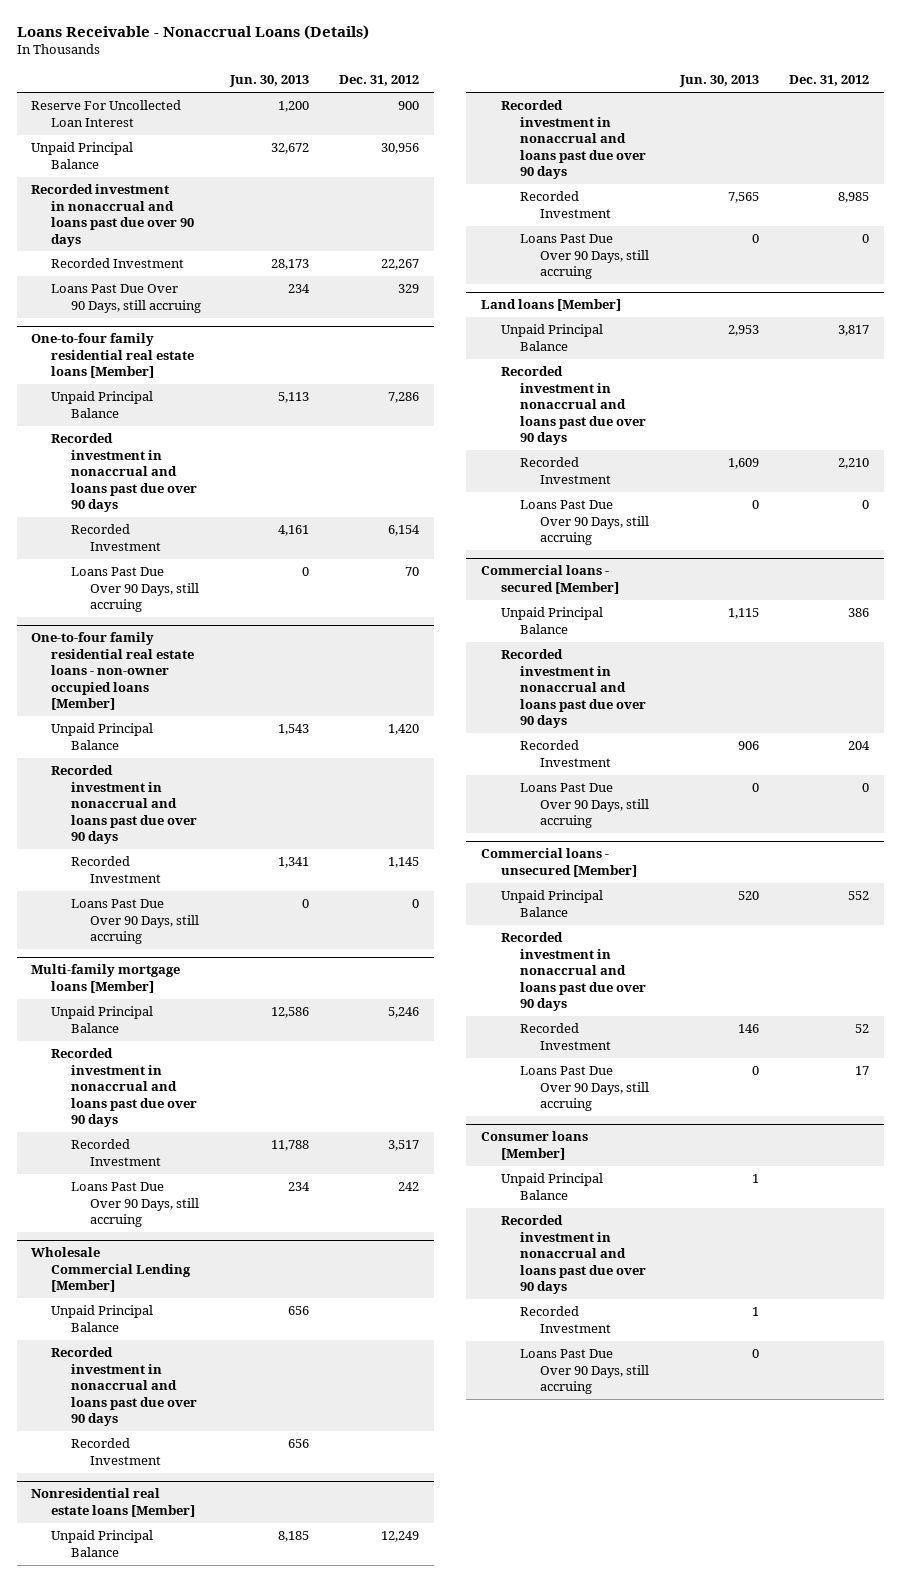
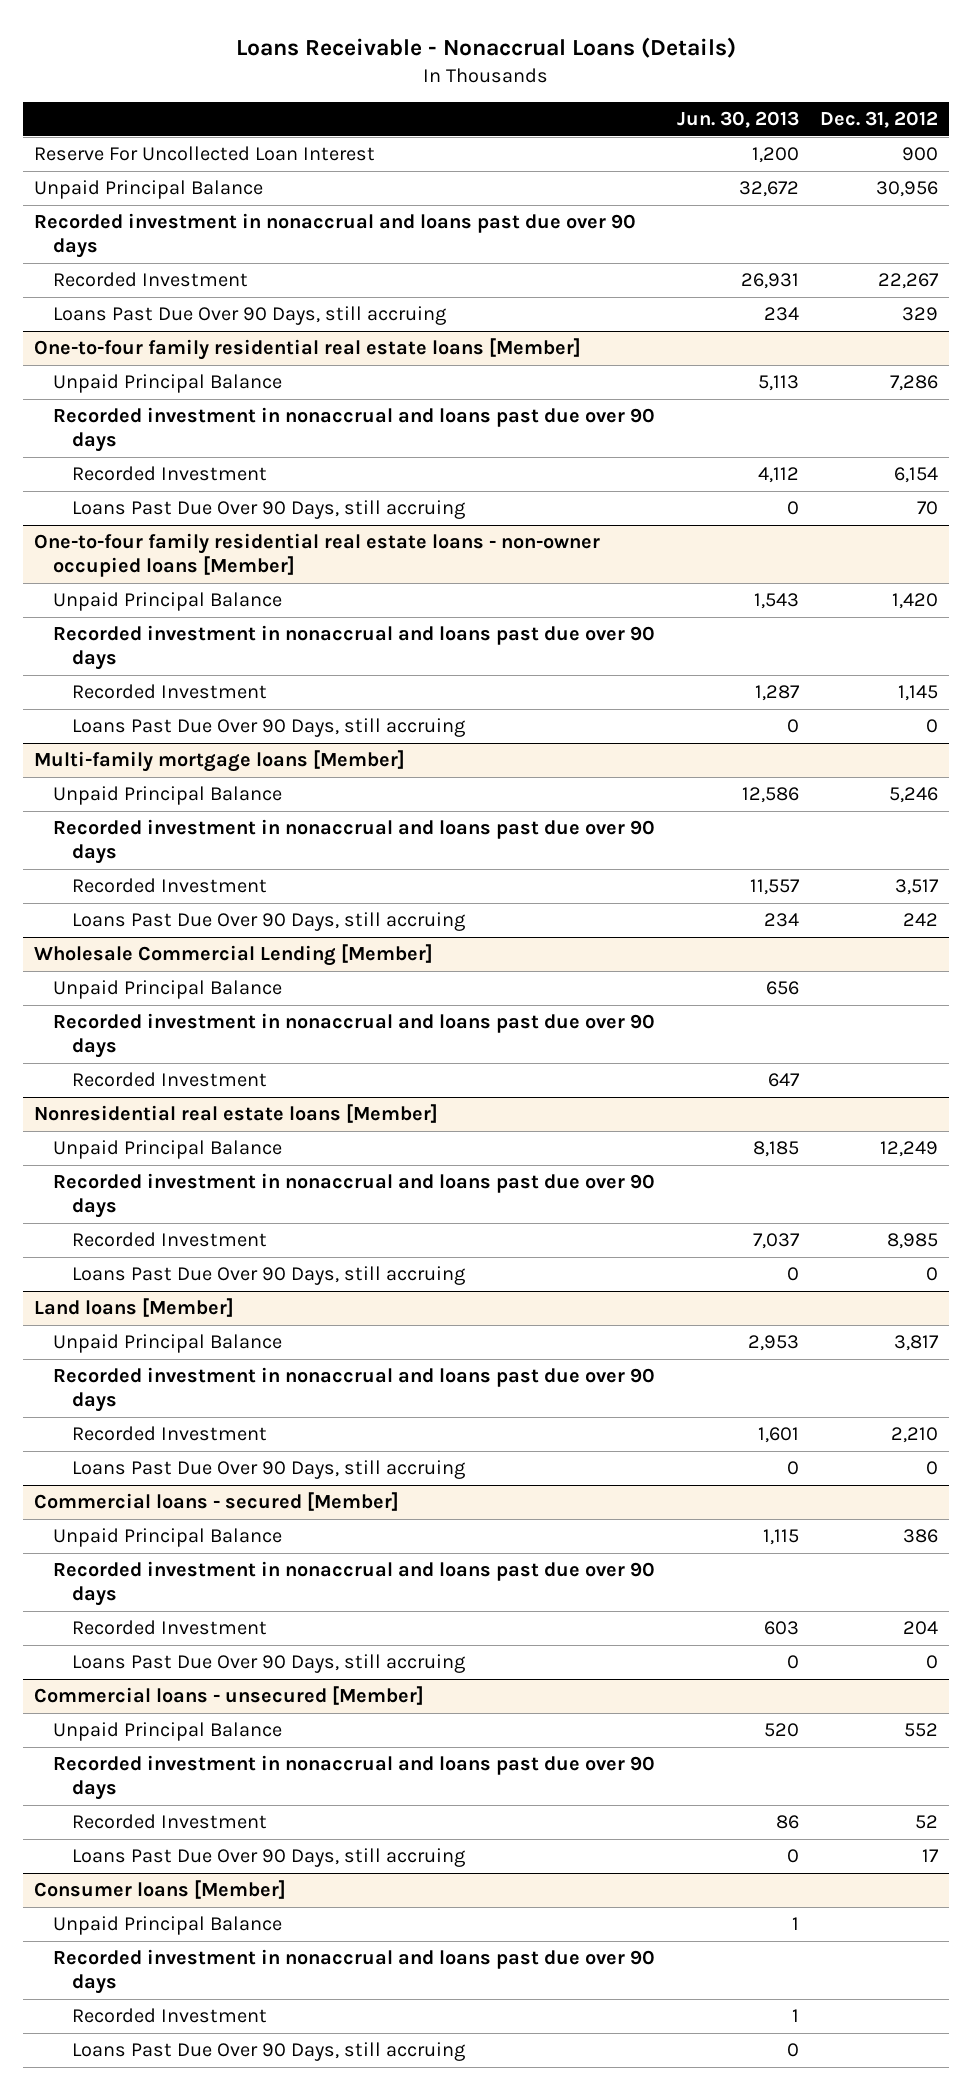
- Recorded Investment | 28,173 | 22,267
+ Recorded Investment | 26,931 | 22,267
@ One-to-four family residential real estate loans [Member]
- Recorded Investment | 4,161 | 6,154
+ Recorded Investment | 4,112 | 6,154
@ One-to-four family residential real estate loans - non-owner occupied loans [Member]
- Recorded Investment | 1,341 | 1,145
+ Recorded Investment | 1,287 | 1,145
@ Multi-family mortgage loans [Member]
- Recorded Investment | 11,788 | 3,517
+ Recorded Investment | 11,557 | 3,517
@ Wholesale Commercial Lending [Member]
- Recorded Investment | 656 |
+ Recorded Investment | 647 |
@ Nonresidential real estate loans [Member]
- Recorded Investment | 7,565 | 8,985
+ Recorded Investment | 7,037 | 8,985
@ Land loans [Member]
- Recorded Investment | 1,609 | 2,210
+ Recorded Investment | 1,601 | 2,210
@ Commercial loans - secured [Member]
- Recorded Investment | 906 | 204
+ Recorded Investment | 603 | 204
@ Commercial loans - unsecured [Member]
- Recorded Investment | 146 | 52
+ Recorded Investment | 86 | 52

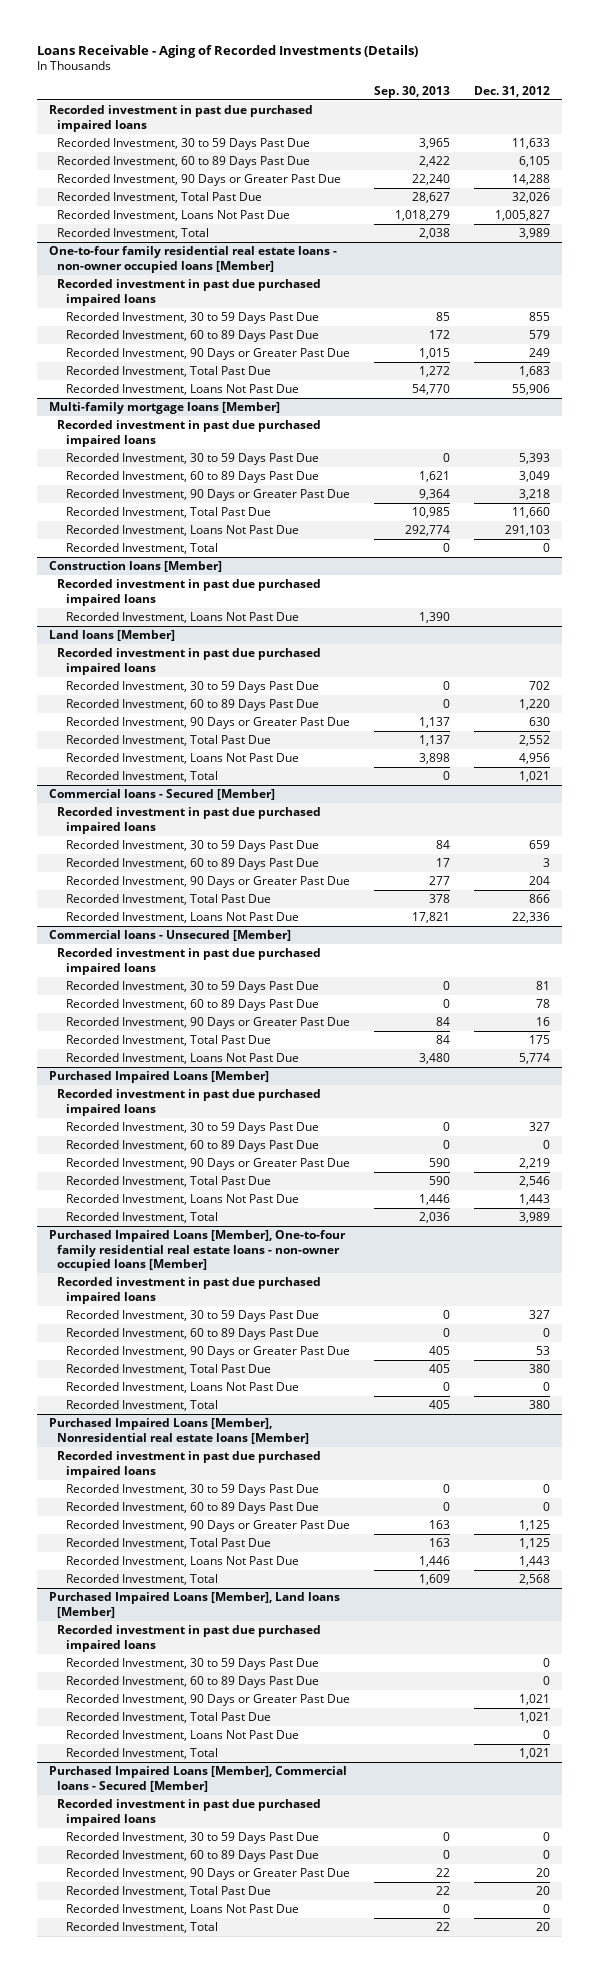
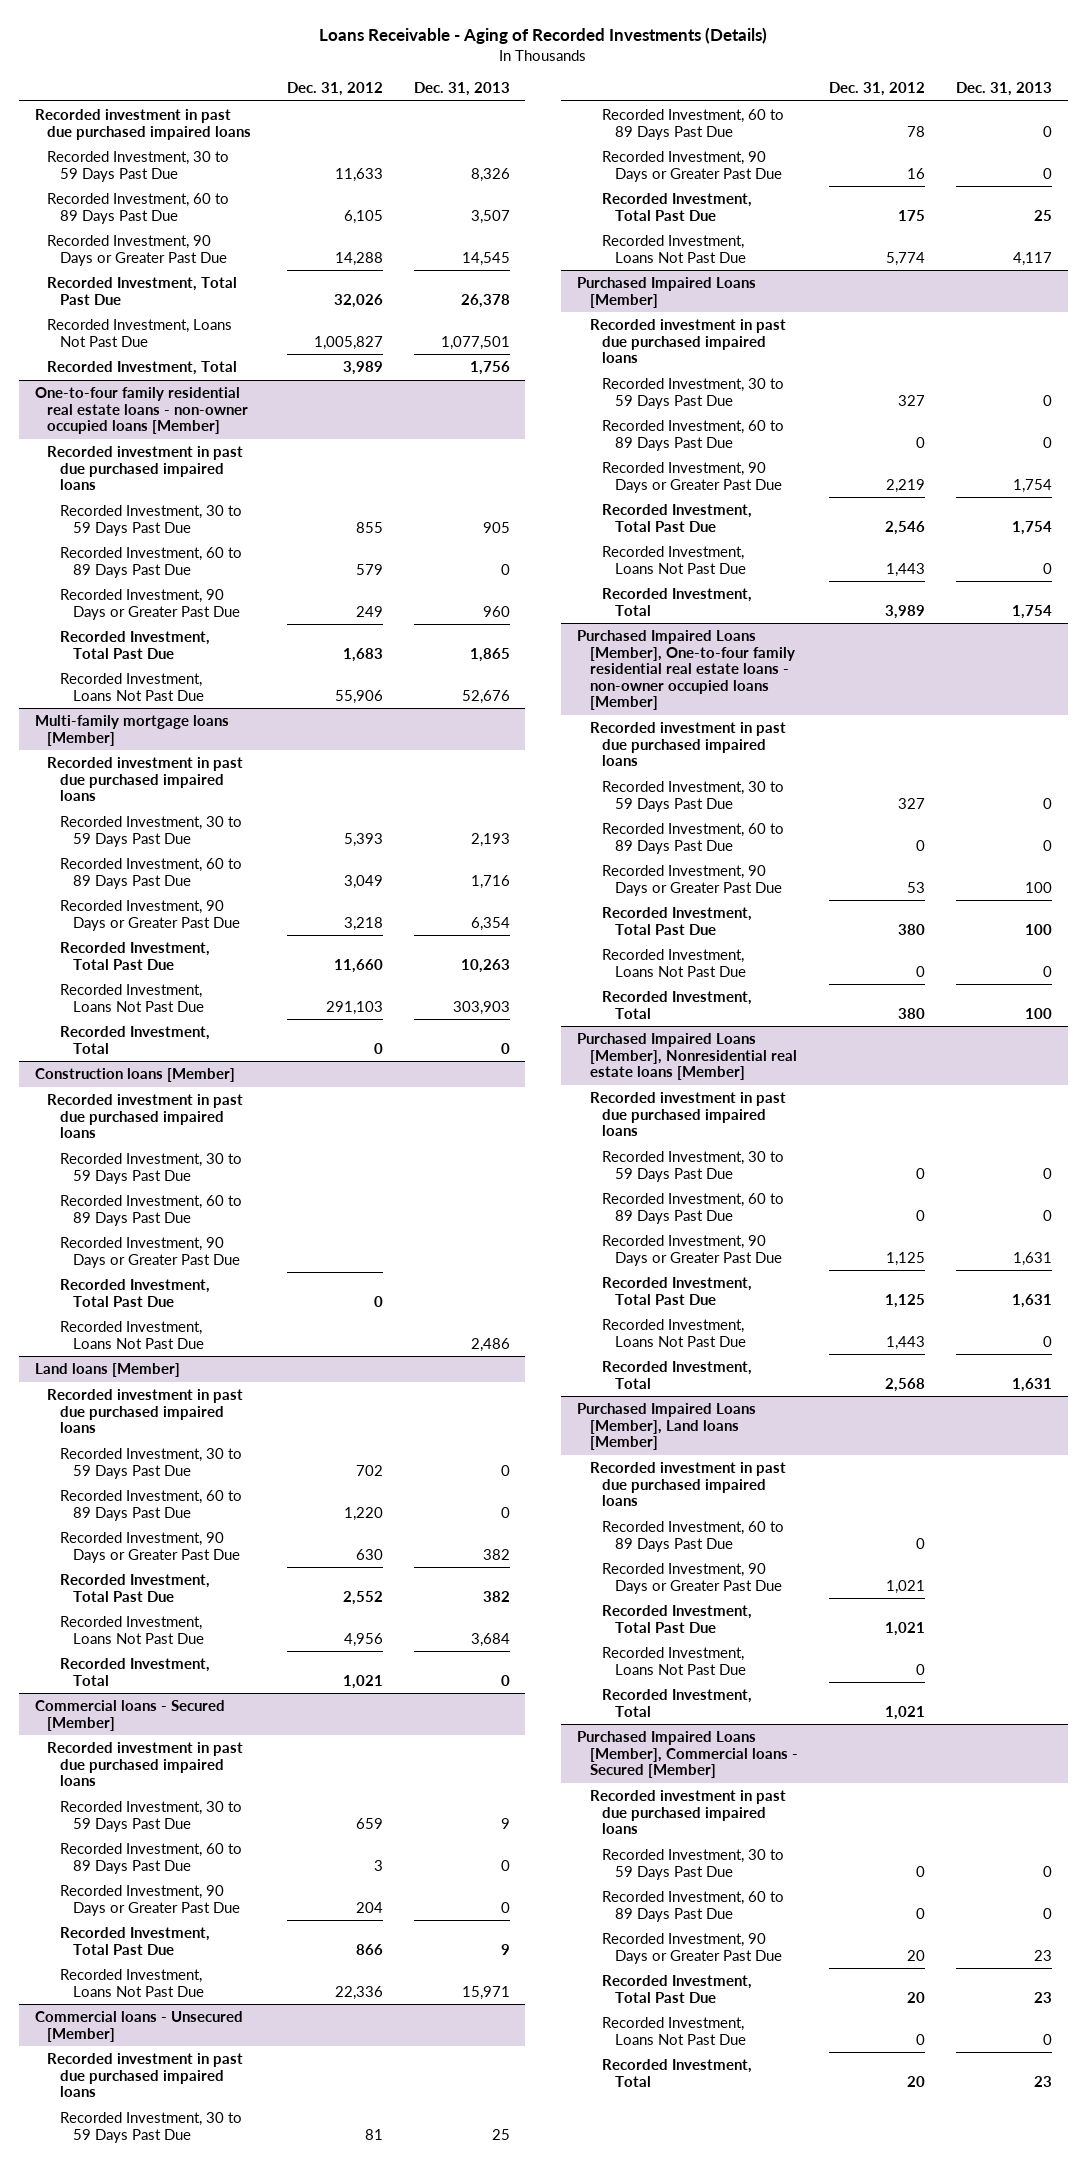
- | Sep. 30, 2013 | Dec. 31, 2012
+ | Dec. 31, 2012 | Dec. 31, 2013
@ Construction loans [Member]
+ Recorded Investment, 30 to 59 Days Past Due
+ Recorded Investment, 60 to 89 Days Past Due
+ Recorded Investment, 90 Days or Greater Past Due
+ Recorded Investment, Total Past Due | 0 |
@ Purchased Impaired Loans [Member], Land loans [Member]
- Recorded Investment, 30 to 59 Days Past Due | | 0

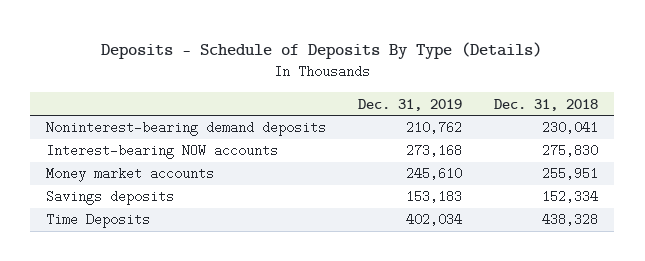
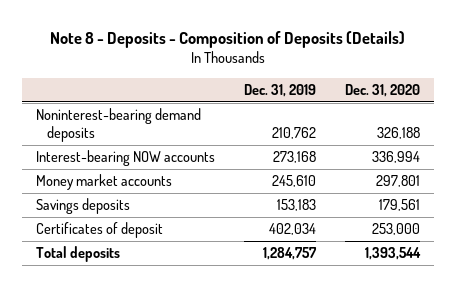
- Deposits - Schedule of Deposits By Type (Details)
+ Note 8 - Deposits - Composition of Deposits (Details)
- | Dec. 31, 2019 | Dec. 31, 2018
+ | Dec. 31, 2019 | Dec. 31, 2020
- Time Deposits | 402,034 | 438,328
+ Certificates of deposit | 402,034 | 253,000
+ Total deposits | 1,284,757 | 1,393,544

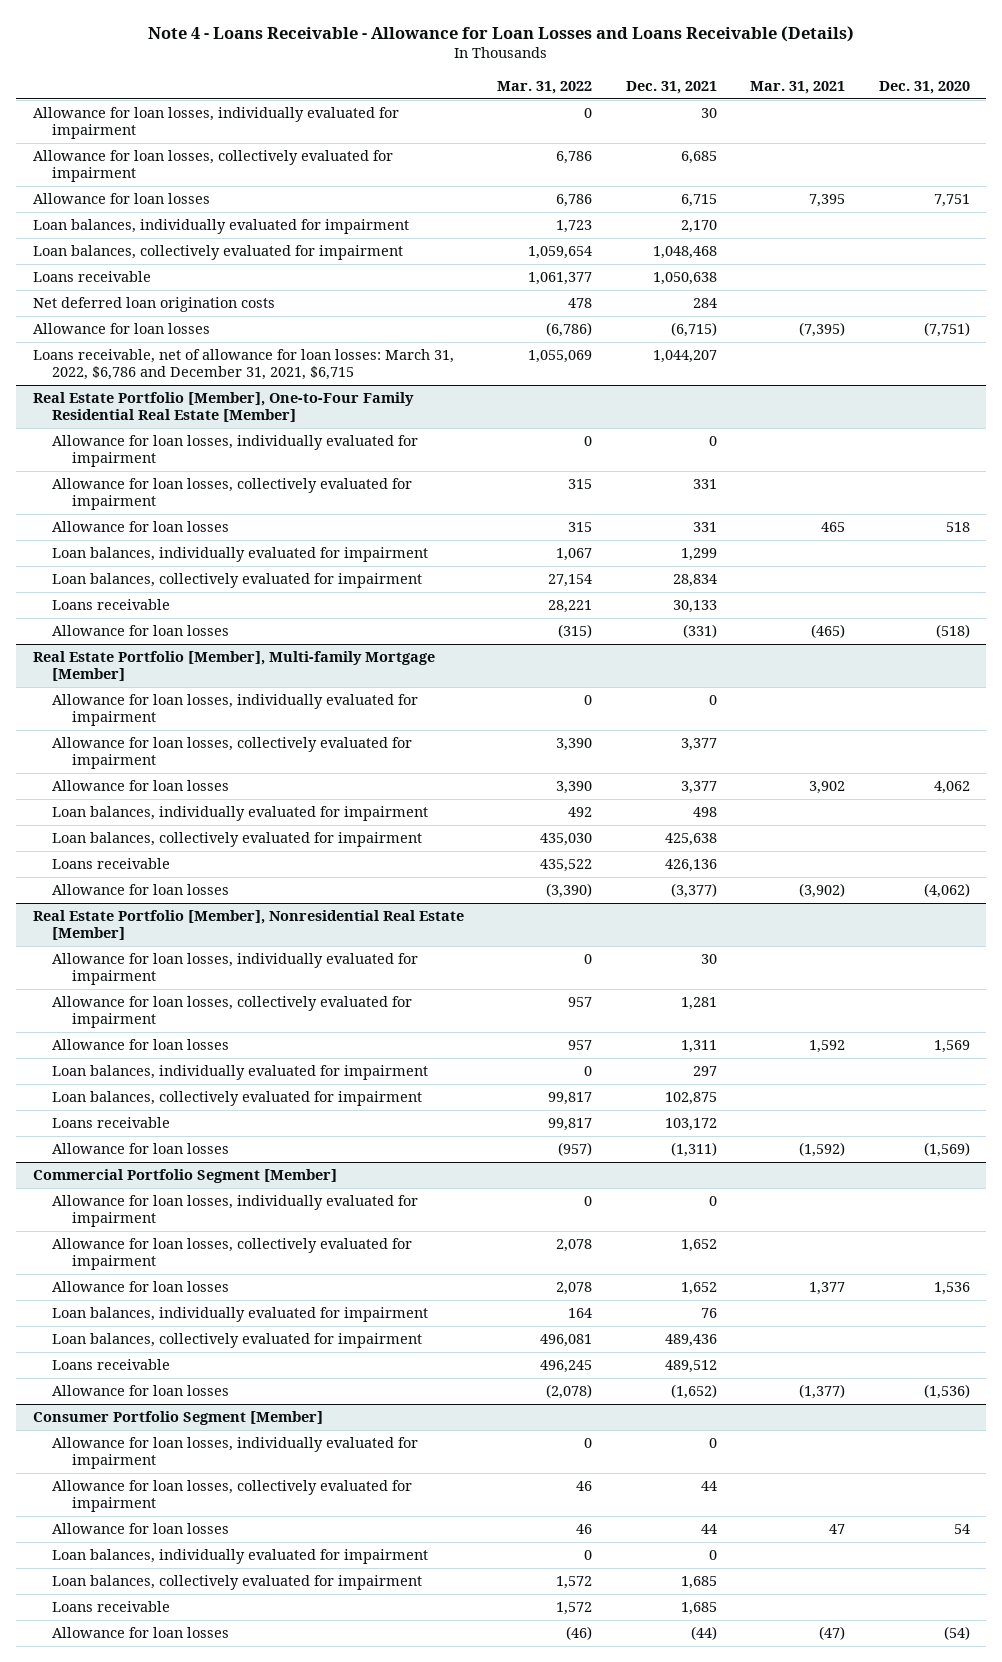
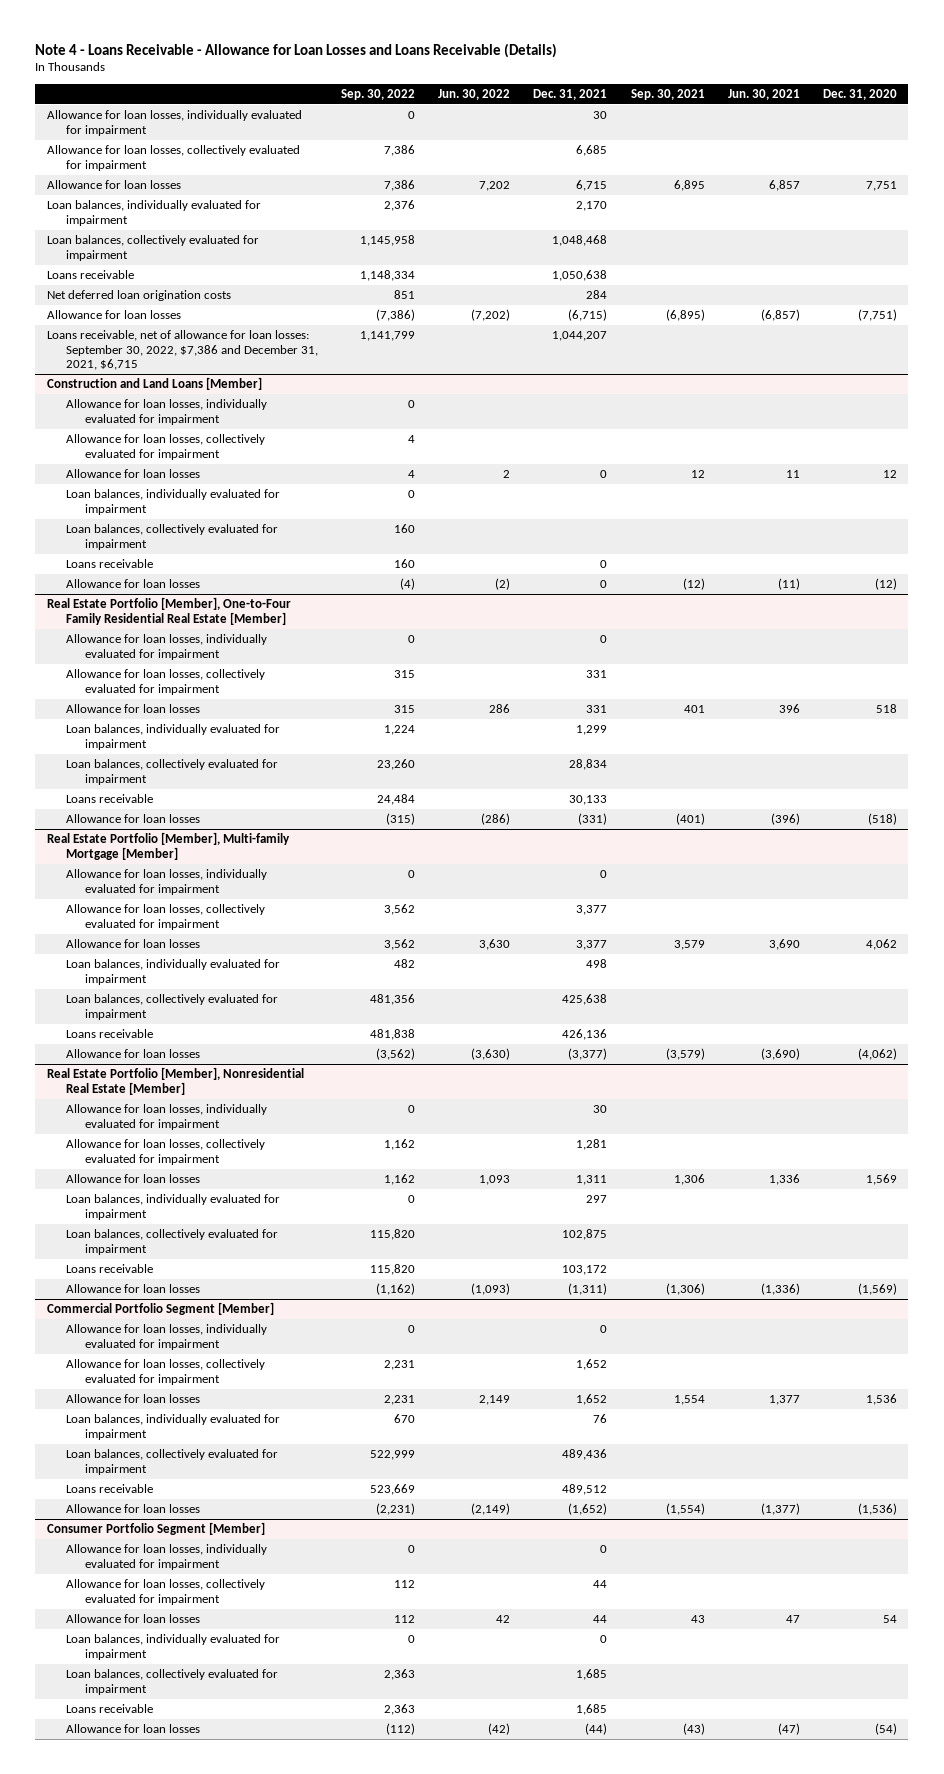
- | Mar. 31, 2022 | Dec. 31, 2021 | Mar. 31, 2021 | Dec. 31, 2020
+ | Sep. 30, 2022 | Jun. 30, 2022 | Dec. 31, 2021 | Sep. 30, 2021 | Jun. 30, 2021 | Dec. 31, 2020
- Loans receivable, net of allowance for loan losses: March 31, 2022, $6,786 and December 31, 2021, $6,715 | 1,055,069 | 1,044,207 | |
+ Loans receivable, net of allowance for loan losses: September 30, 2022, $7,386 and December 31, 2021, $6,715 | 1,141,799 | | 1,044,207 | | |
+ Construction and Land Loans [Member]
+ Allowance for loan losses, individually evaluated for impairment | 0 | | | | |
+ Allowance for loan losses, collectively evaluated for impairment | 4 | | | | |
+ Allowance for loan losses | 4 | 2 | 0 | 12 | 11 | 12
+ Loan balances, individually evaluated for impairment | 0 | | | | |
+ Loan balances, collectively evaluated for impairment | 160 | | | | |
+ Loans receivable | 160 | | 0 | | |
+ Allowance for loan losses | (4) | (2) | 0 | (12) | (11) | (12)

